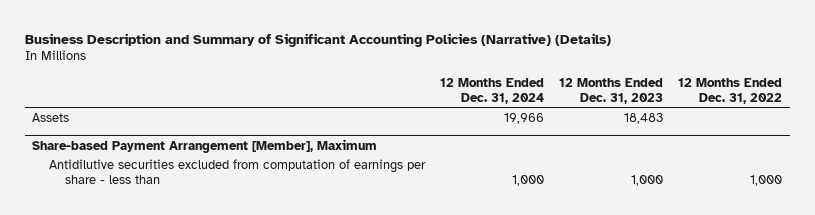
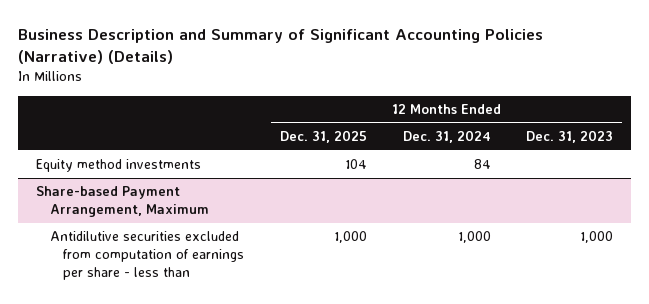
- | 12 Months Ended Dec. 31, 2024 | 12 Months Ended Dec. 31, 2023 | 12 Months Ended Dec. 31, 2022
+ | 12 Months Ended Dec. 31, 2025 | 12 Months Ended Dec. 31, 2024 | 12 Months Ended Dec. 31, 2023
- Assets | 19,966 | 18,483 |
- Share-based Payment Arrangement [Member], Maximum
+ Equity method investments | 104 | 84 |
+ Share-based Payment Arrangement, Maximum

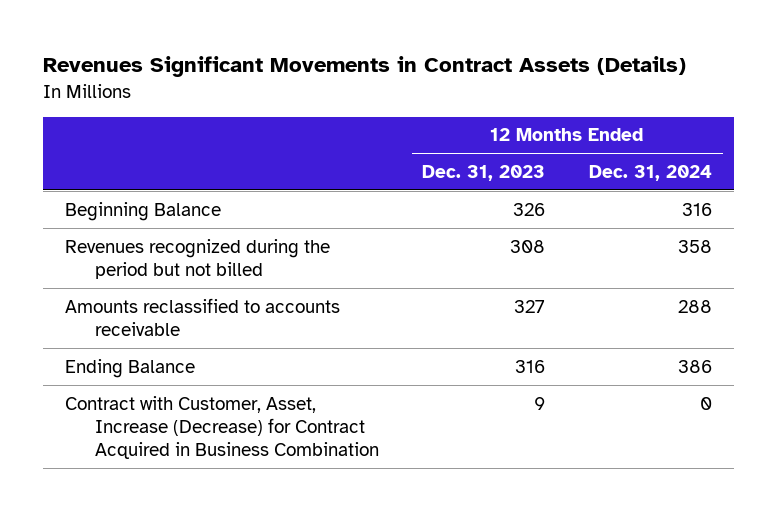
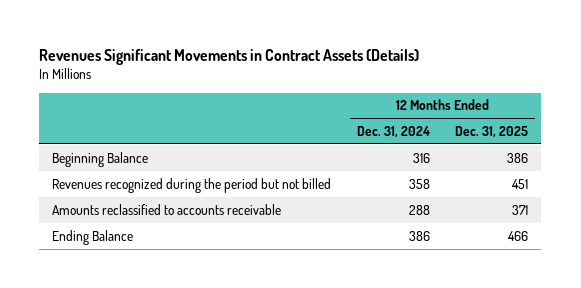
- | 12 Months Ended Dec. 31, 2023 | 12 Months Ended Dec. 31, 2024
+ | 12 Months Ended Dec. 31, 2024 | 12 Months Ended Dec. 31, 2025
- Contract with Customer, Asset, Increase (Decrease) for Contract Acquired in Business Combination | 9 | 0

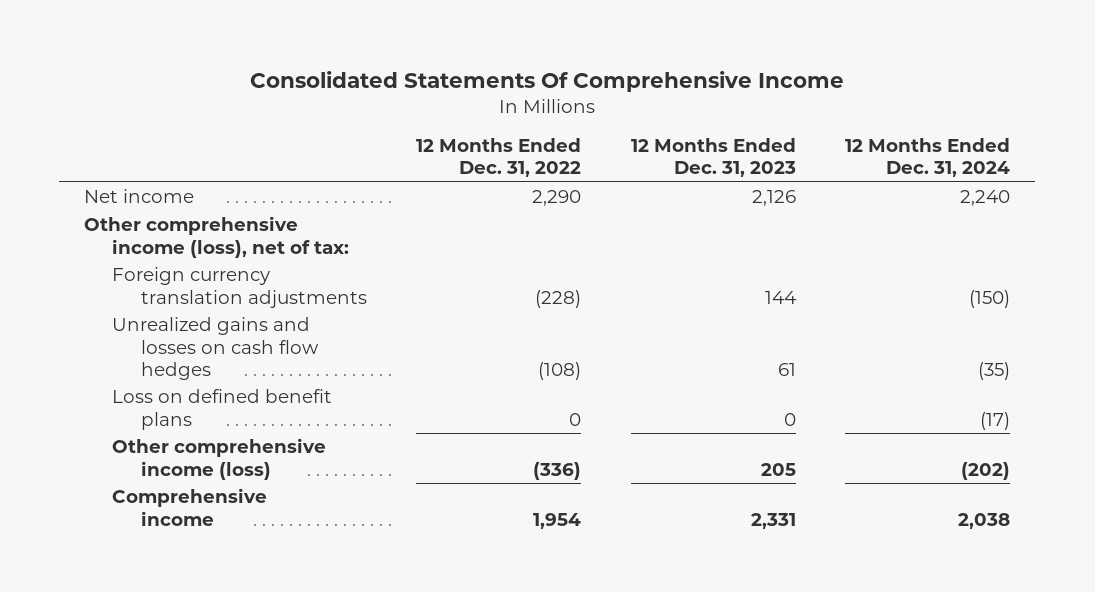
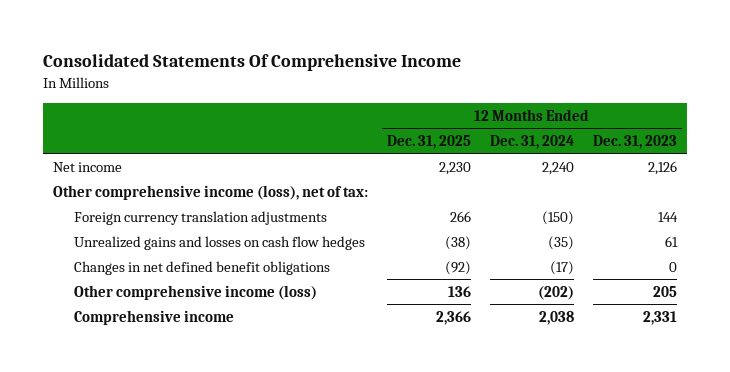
- | 12 Months Ended Dec. 31, 2022 | 12 Months Ended Dec. 31, 2023 | 12 Months Ended Dec. 31, 2024
+ | 12 Months Ended Dec. 31, 2025 | 12 Months Ended Dec. 31, 2024 | 12 Months Ended Dec. 31, 2023
- Loss on defined benefit plans | 0 | 0 | (17)
+ Changes in net defined benefit obligations | (92) | (17) | 0

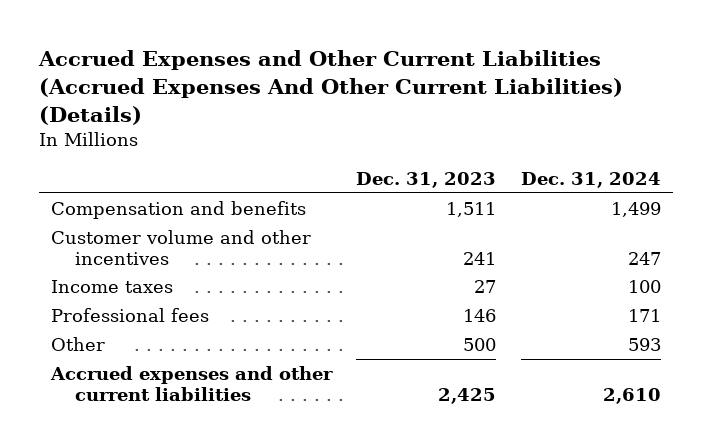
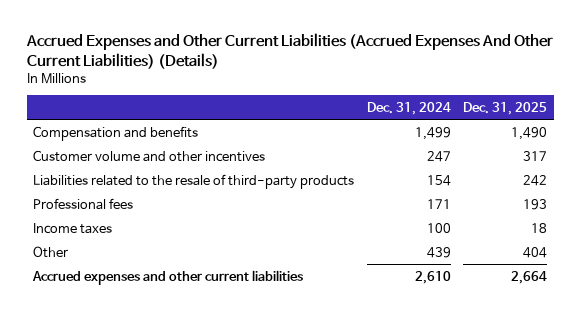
- | Dec. 31, 2023 | Dec. 31, 2024
+ | Dec. 31, 2024 | Dec. 31, 2025
+ Liabilities related to the resale of third-party products | 154 | 242
- Other | 500 | 593
moved down: Income taxes | 100 | 18
+ Other | 439 | 404

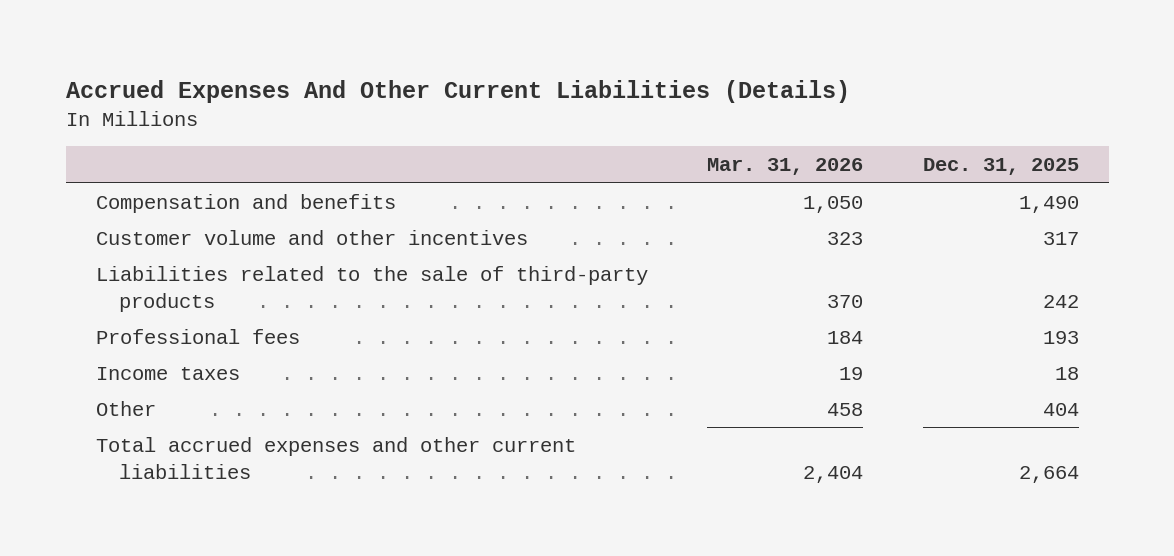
- Accrued Expenses and Other Current Liabilities (Accrued Expenses And Other Current Liabilities) (Details)
+ Accrued Expenses And Other Current Liabilities (Details)
- | Dec. 31, 2024 | Dec. 31, 2025
+ | Mar. 31, 2026 | Dec. 31, 2025
- Liabilities related to the resale of third-party products | 154 | 242
+ Liabilities related to the sale of third-party products | 370 | 242
- Accrued expenses and other current liabilities | 2,610 | 2,664
+ Total accrued expenses and other current liabilities | 2,404 | 2,664

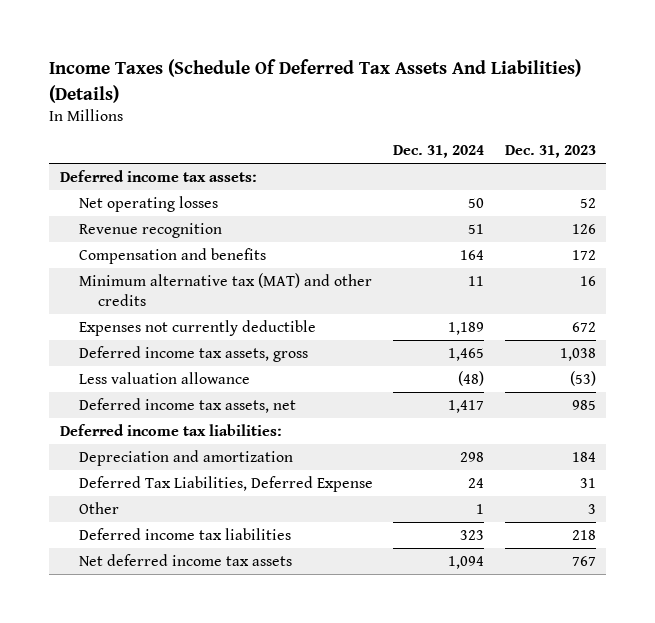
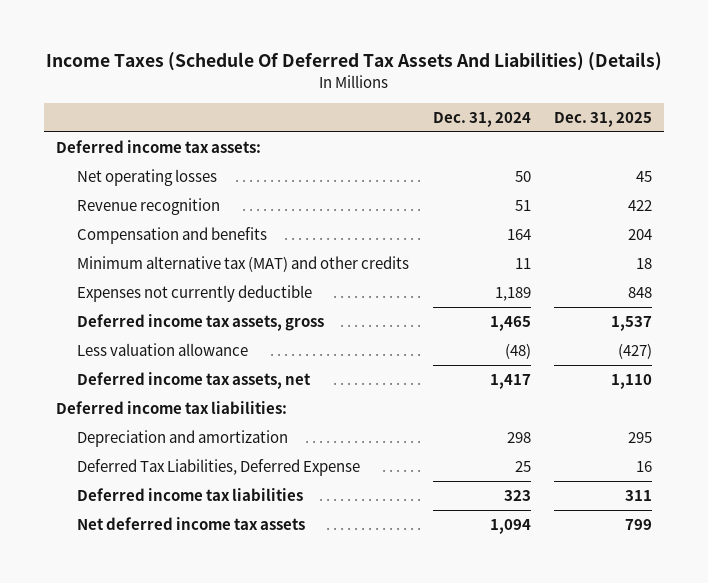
- | Dec. 31, 2024 | Dec. 31, 2023
+ | Dec. 31, 2024 | Dec. 31, 2025
- Deferred Tax Liabilities, Deferred Expense | 24 | 31
- Other | 1 | 3
+ Deferred Tax Liabilities, Deferred Expense | 25 | 16

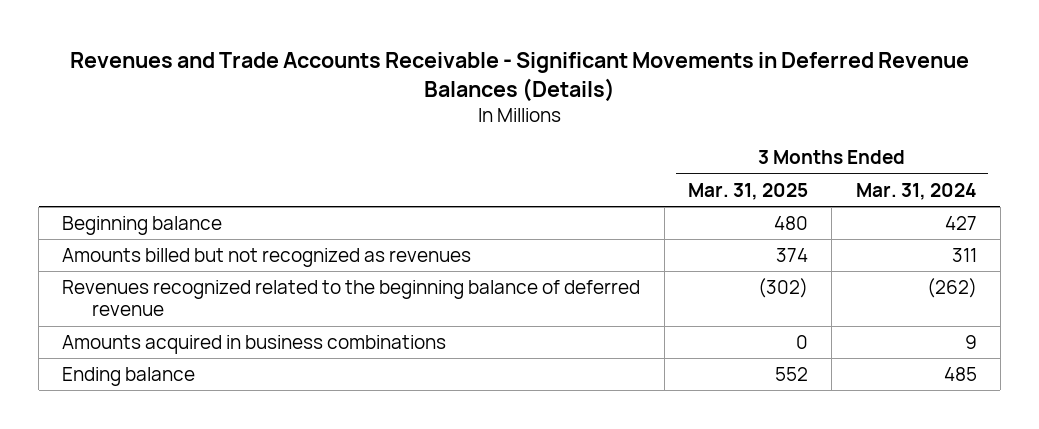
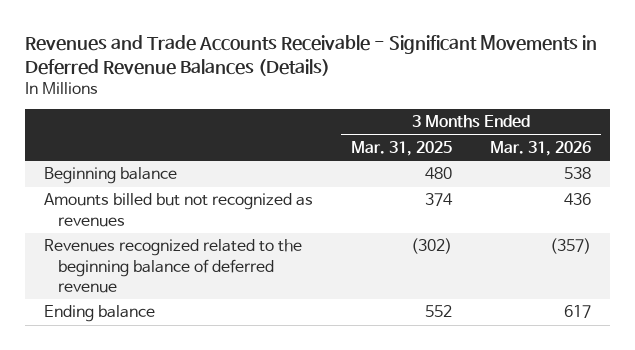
- | 3 Months Ended Mar. 31, 2025 | 3 Months Ended Mar. 31, 2024
+ | 3 Months Ended Mar. 31, 2025 | 3 Months Ended Mar. 31, 2026
- Amounts acquired in business combinations | 0 | 9

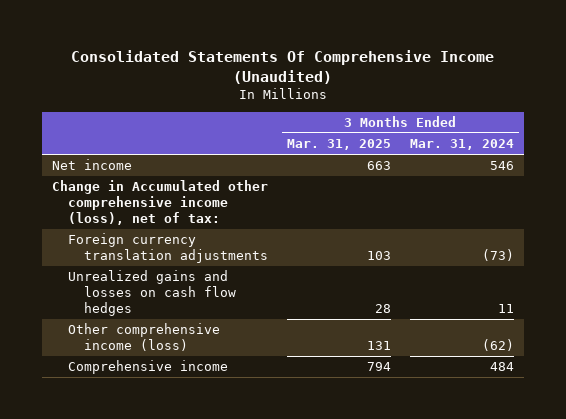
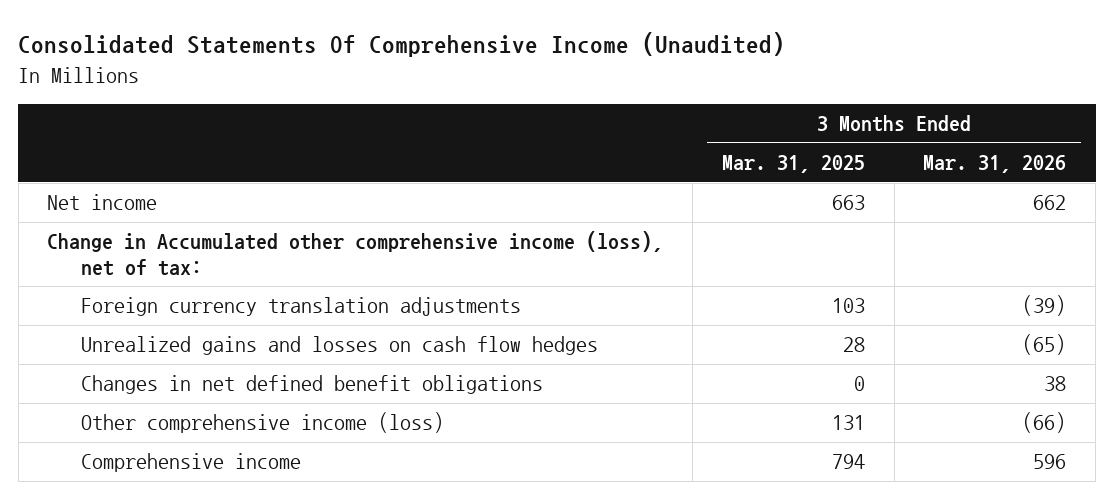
- | 3 Months Ended Mar. 31, 2025 | 3 Months Ended Mar. 31, 2024
+ | 3 Months Ended Mar. 31, 2025 | 3 Months Ended Mar. 31, 2026
+ Changes in net defined benefit obligations | 0 | 38

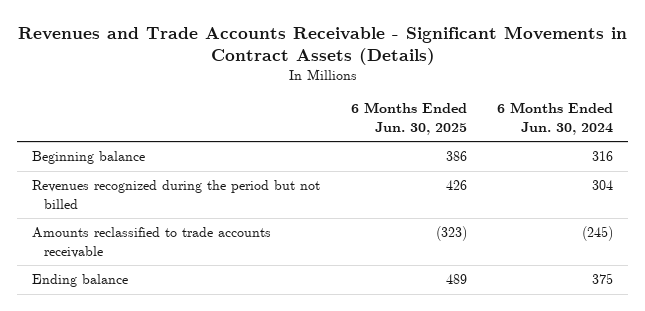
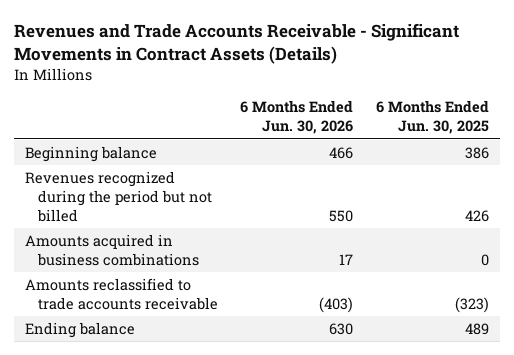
- | 6 Months Ended Jun. 30, 2025 | 6 Months Ended Jun. 30, 2024
+ | 6 Months Ended Jun. 30, 2026 | 6 Months Ended Jun. 30, 2025
+ Amounts acquired in business combinations | 17 | 0

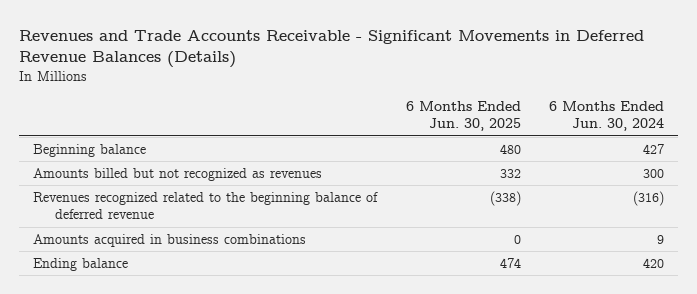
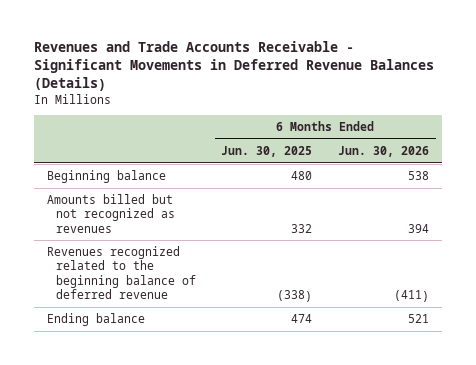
- | 6 Months Ended Jun. 30, 2025 | 6 Months Ended Jun. 30, 2024
+ | 6 Months Ended Jun. 30, 2025 | 6 Months Ended Jun. 30, 2026
- Amounts acquired in business combinations | 0 | 9

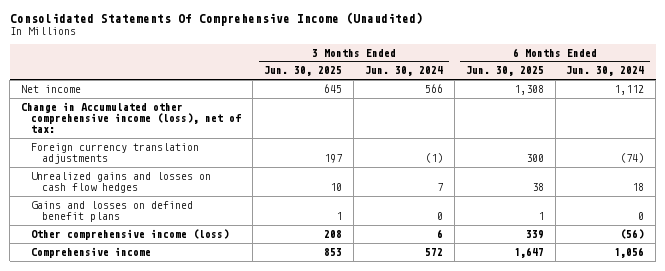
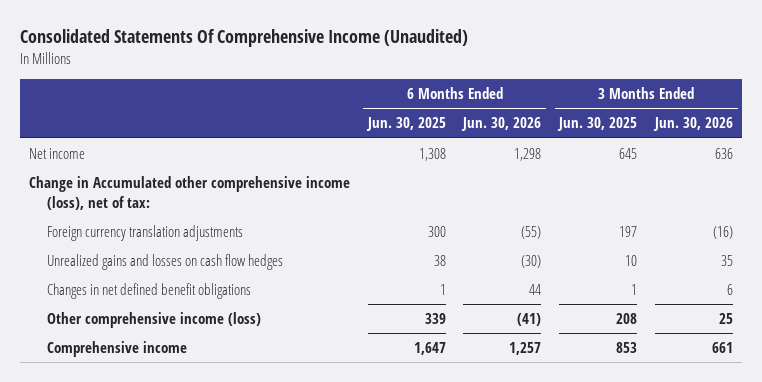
- | 3 Months Ended Jun. 30, 2025 | 3 Months Ended Jun. 30, 2024 | 6 Months Ended Jun. 30, 2025 | 6 Months Ended Jun. 30, 2024
+ | 6 Months Ended Jun. 30, 2025 | 6 Months Ended Jun. 30, 2026 | 3 Months Ended Jun. 30, 2025 | 3 Months Ended Jun. 30, 2026
- Gains and losses on defined benefit plans | 1 | 0 | 1 | 0
+ Changes in net defined benefit obligations | 1 | 44 | 1 | 6

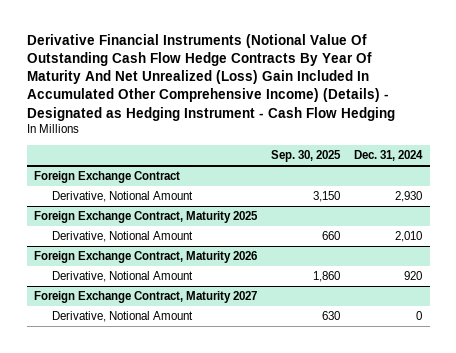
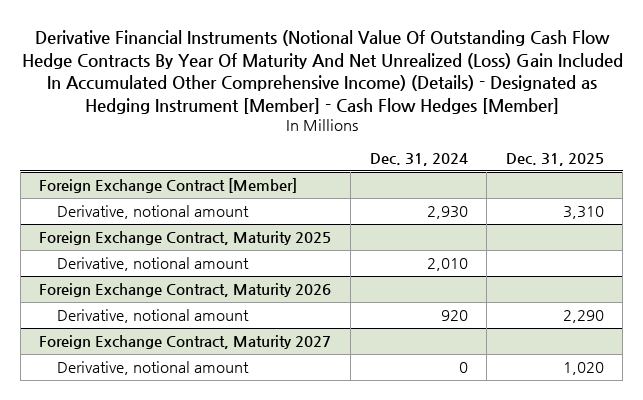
- Derivative Financial Instruments (Notional Value Of Outstanding Cash Flow Hedge Contracts By Year Of Maturity And Net Unrealized (Loss) Gain Included In Accumulated Other Comprehensive Income) (Details) - Designated as Hedging Instrument - Cash Flow Hedging
+ Derivative Financial Instruments (Notional Value Of Outstanding Cash Flow Hedge Contracts By Year Of Maturity And Net Unrealized (Loss) Gain Included In Accumulated Other Comprehensive Income) (Details) - Designated as Hedging Instrument [Member] - Cash Flow Hedges [Member]
- | Sep. 30, 2025 | Dec. 31, 2024
+ | Dec. 31, 2024 | Dec. 31, 2025
- Foreign Exchange Contract
- Derivative, Notional Amount | 3,150 | 2,930
+ Foreign Exchange Contract [Member]
+ Derivative, notional amount | 2,930 | 3,310
@ Foreign Exchange Contract, Maturity 2025
- Derivative, Notional Amount | 660 | 2,010
+ Derivative, notional amount | 2,010 |
@ Foreign Exchange Contract, Maturity 2026
- Derivative, Notional Amount | 1,860 | 920
+ Derivative, notional amount | 920 | 2,290
@ Foreign Exchange Contract, Maturity 2027
- Derivative, Notional Amount | 630 | 0
+ Derivative, notional amount | 0 | 1,020

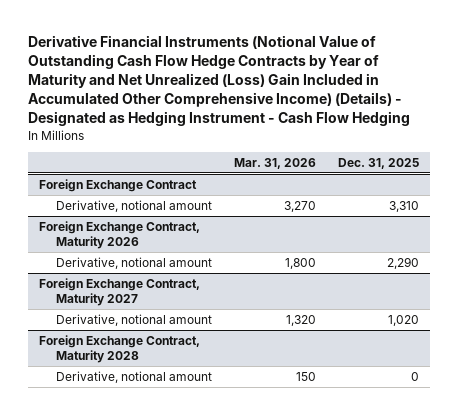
- Derivative Financial Instruments (Notional Value Of Outstanding Cash Flow Hedge Contracts By Year Of Maturity And Net Unrealized (Loss) Gain Included In Accumulated Other Comprehensive Income) (Details) - Designated as Hedging Instrument [Member] - Cash Flow Hedges [Member]
+ Derivative Financial Instruments (Notional Value of Outstanding Cash Flow Hedge Contracts by Year of Maturity and Net Unrealized (Loss) Gain Included in Accumulated Other Comprehensive Income) (Details) - Designated as Hedging Instrument - Cash Flow Hedging
- | Dec. 31, 2024 | Dec. 31, 2025
+ | Mar. 31, 2026 | Dec. 31, 2025
- Foreign Exchange Contract [Member]
+ Foreign Exchange Contract
- Foreign Exchange Contract, Maturity 2025
- Derivative, notional amount | 2,010 |
+ Foreign Exchange Contract, Maturity 2028
+ Derivative, notional amount | 150 | 0

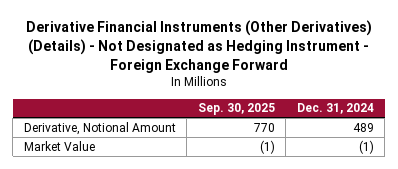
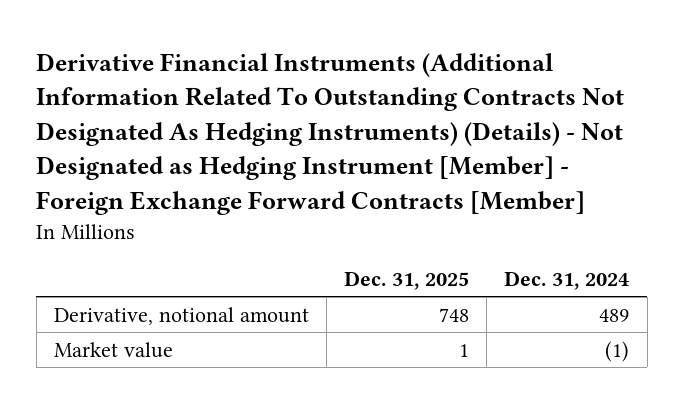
- Derivative Financial Instruments (Other Derivatives) (Details) - Not Designated as Hedging Instrument - Foreign Exchange Forward
+ Derivative Financial Instruments (Additional Information Related To Outstanding Contracts Not Designated As Hedging Instruments) (Details) - Not Designated as Hedging Instrument [Member] - Foreign Exchange Forward Contracts [Member]
- | Sep. 30, 2025 | Dec. 31, 2024
+ | Dec. 31, 2025 | Dec. 31, 2024
- Derivative, Notional Amount | 770 | 489
- Market Value | (1) | (1)
+ Derivative, notional amount | 748 | 489
+ Market value | 1 | (1)

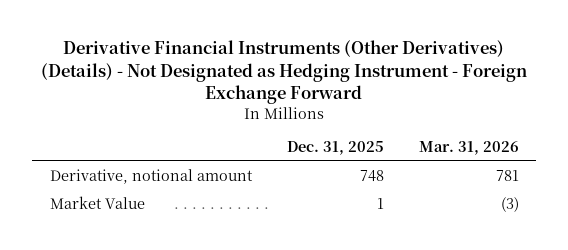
- Derivative Financial Instruments (Additional Information Related To Outstanding Contracts Not Designated As Hedging Instruments) (Details) - Not Designated as Hedging Instrument [Member] - Foreign Exchange Forward Contracts [Member]
+ Derivative Financial Instruments (Other Derivatives) (Details) - Not Designated as Hedging Instrument - Foreign Exchange Forward
- | Dec. 31, 2025 | Dec. 31, 2024
+ | Dec. 31, 2025 | Mar. 31, 2026
- Market value | 1 | (1)
+ Market Value | 1 | (3)

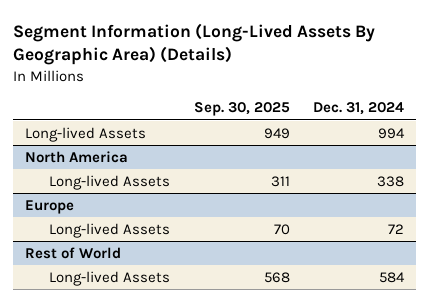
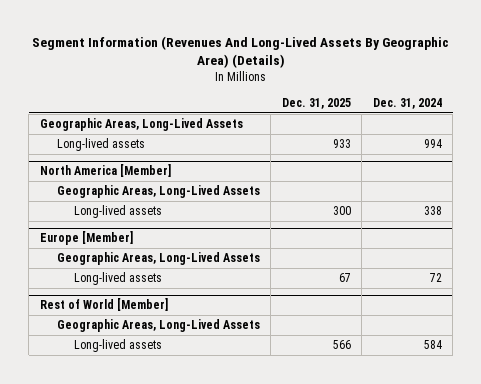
- Segment Information (Long-Lived Assets By Geographic Area) (Details)
+ Segment Information (Revenues And Long-Lived Assets By Geographic Area) (Details)
- | Sep. 30, 2025 | Dec. 31, 2024
+ | Dec. 31, 2025 | Dec. 31, 2024
- Long-lived Assets | 949 | 994
- North America
- Long-lived Assets | 311 | 338
- Europe
- Long-lived Assets | 70 | 72
- Rest of World
- Long-lived Assets | 568 | 584
+ Geographic Areas, Long-Lived Assets
+ Long-lived assets | 933 | 994
+ North America [Member]
+ Geographic Areas, Long-Lived Assets
+ Long-lived assets | 300 | 338
+ Europe [Member]
+ Geographic Areas, Long-Lived Assets
+ Long-lived assets | 67 | 72
+ Rest of World [Member]
+ Geographic Areas, Long-Lived Assets
+ Long-lived assets | 566 | 584

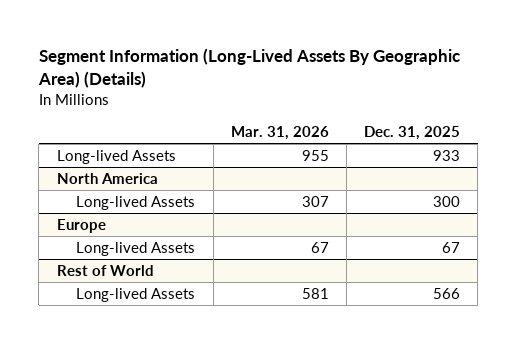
- Segment Information (Revenues And Long-Lived Assets By Geographic Area) (Details)
+ Segment Information (Long-Lived Assets By Geographic Area) (Details)
- | Dec. 31, 2025 | Dec. 31, 2024
+ | Mar. 31, 2026 | Dec. 31, 2025
- Geographic Areas, Long-Lived Assets
- Long-lived assets | 933 | 994
- North America [Member]
- Geographic Areas, Long-Lived Assets
- Long-lived assets | 300 | 338
- Europe [Member]
- Geographic Areas, Long-Lived Assets
- Long-lived assets | 67 | 72
- Rest of World [Member]
- Geographic Areas, Long-Lived Assets
- Long-lived assets | 566 | 584
+ Long-lived Assets | 955 | 933
+ North America
+ Long-lived Assets | 307 | 300
+ Europe
+ Long-lived Assets | 67 | 67
+ Rest of World
+ Long-lived Assets | 581 | 566

